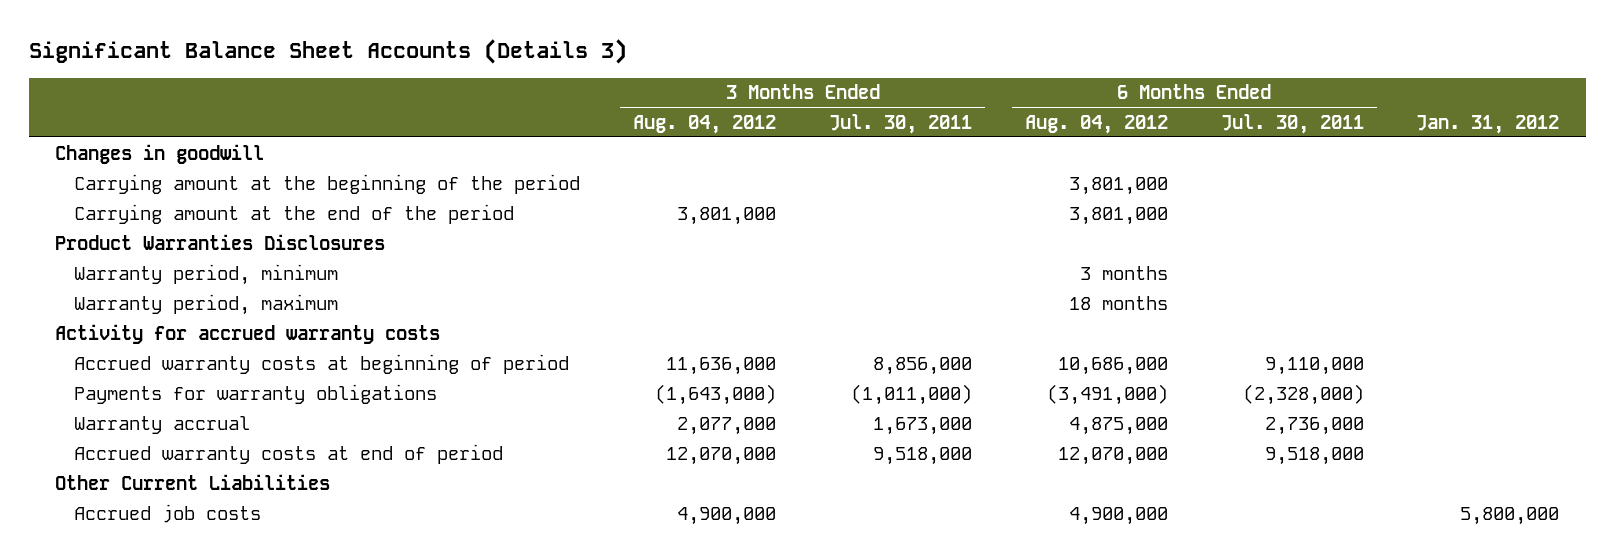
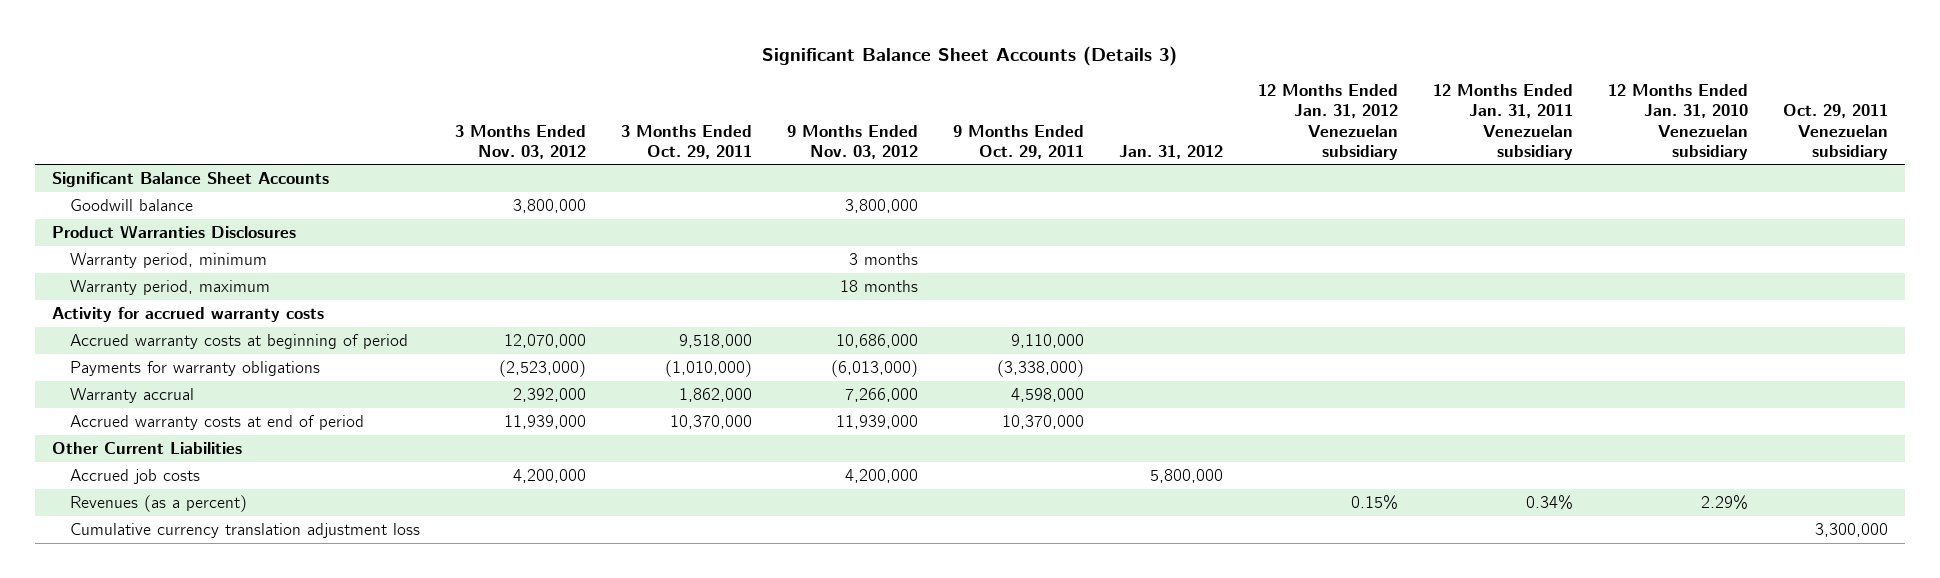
- | 3 Months Ended Aug. 04, 2012 | 3 Months Ended Jul. 30, 2011 | 6 Months Ended Aug. 04, 2012 | 6 Months Ended Jul. 30, 2011 | Jan. 31, 2012
+ | 3 Months Ended Nov. 03, 2012 | 3 Months Ended Oct. 29, 2011 | 9 Months Ended Nov. 03, 2012 | 9 Months Ended Oct. 29, 2011 | Jan. 31, 2012 | 12 Months Ended Jan. 31, 2012 Venezuelan subsidiary | 12 Months Ended Jan. 31, 2011 Venezuelan subsidiary | 12 Months Ended Jan. 31, 2010 Venezuelan subsidiary | Oct. 29, 2011 Venezuelan subsidiary
- Changes in goodwill
- Carrying amount at the beginning of the period | | | 3,801,000 | |
- Carrying amount at the end of the period | 3,801,000 | | 3,801,000 | |
+ Significant Balance Sheet Accounts
+ Goodwill balance | 3,800,000 | | 3,800,000 | | | | | |
+ Revenues (as a percent) | | | | | | 0.15% | 0.34% | 2.29% |
+ Cumulative currency translation adjustment loss | | | | | | | | | 3,300,000

